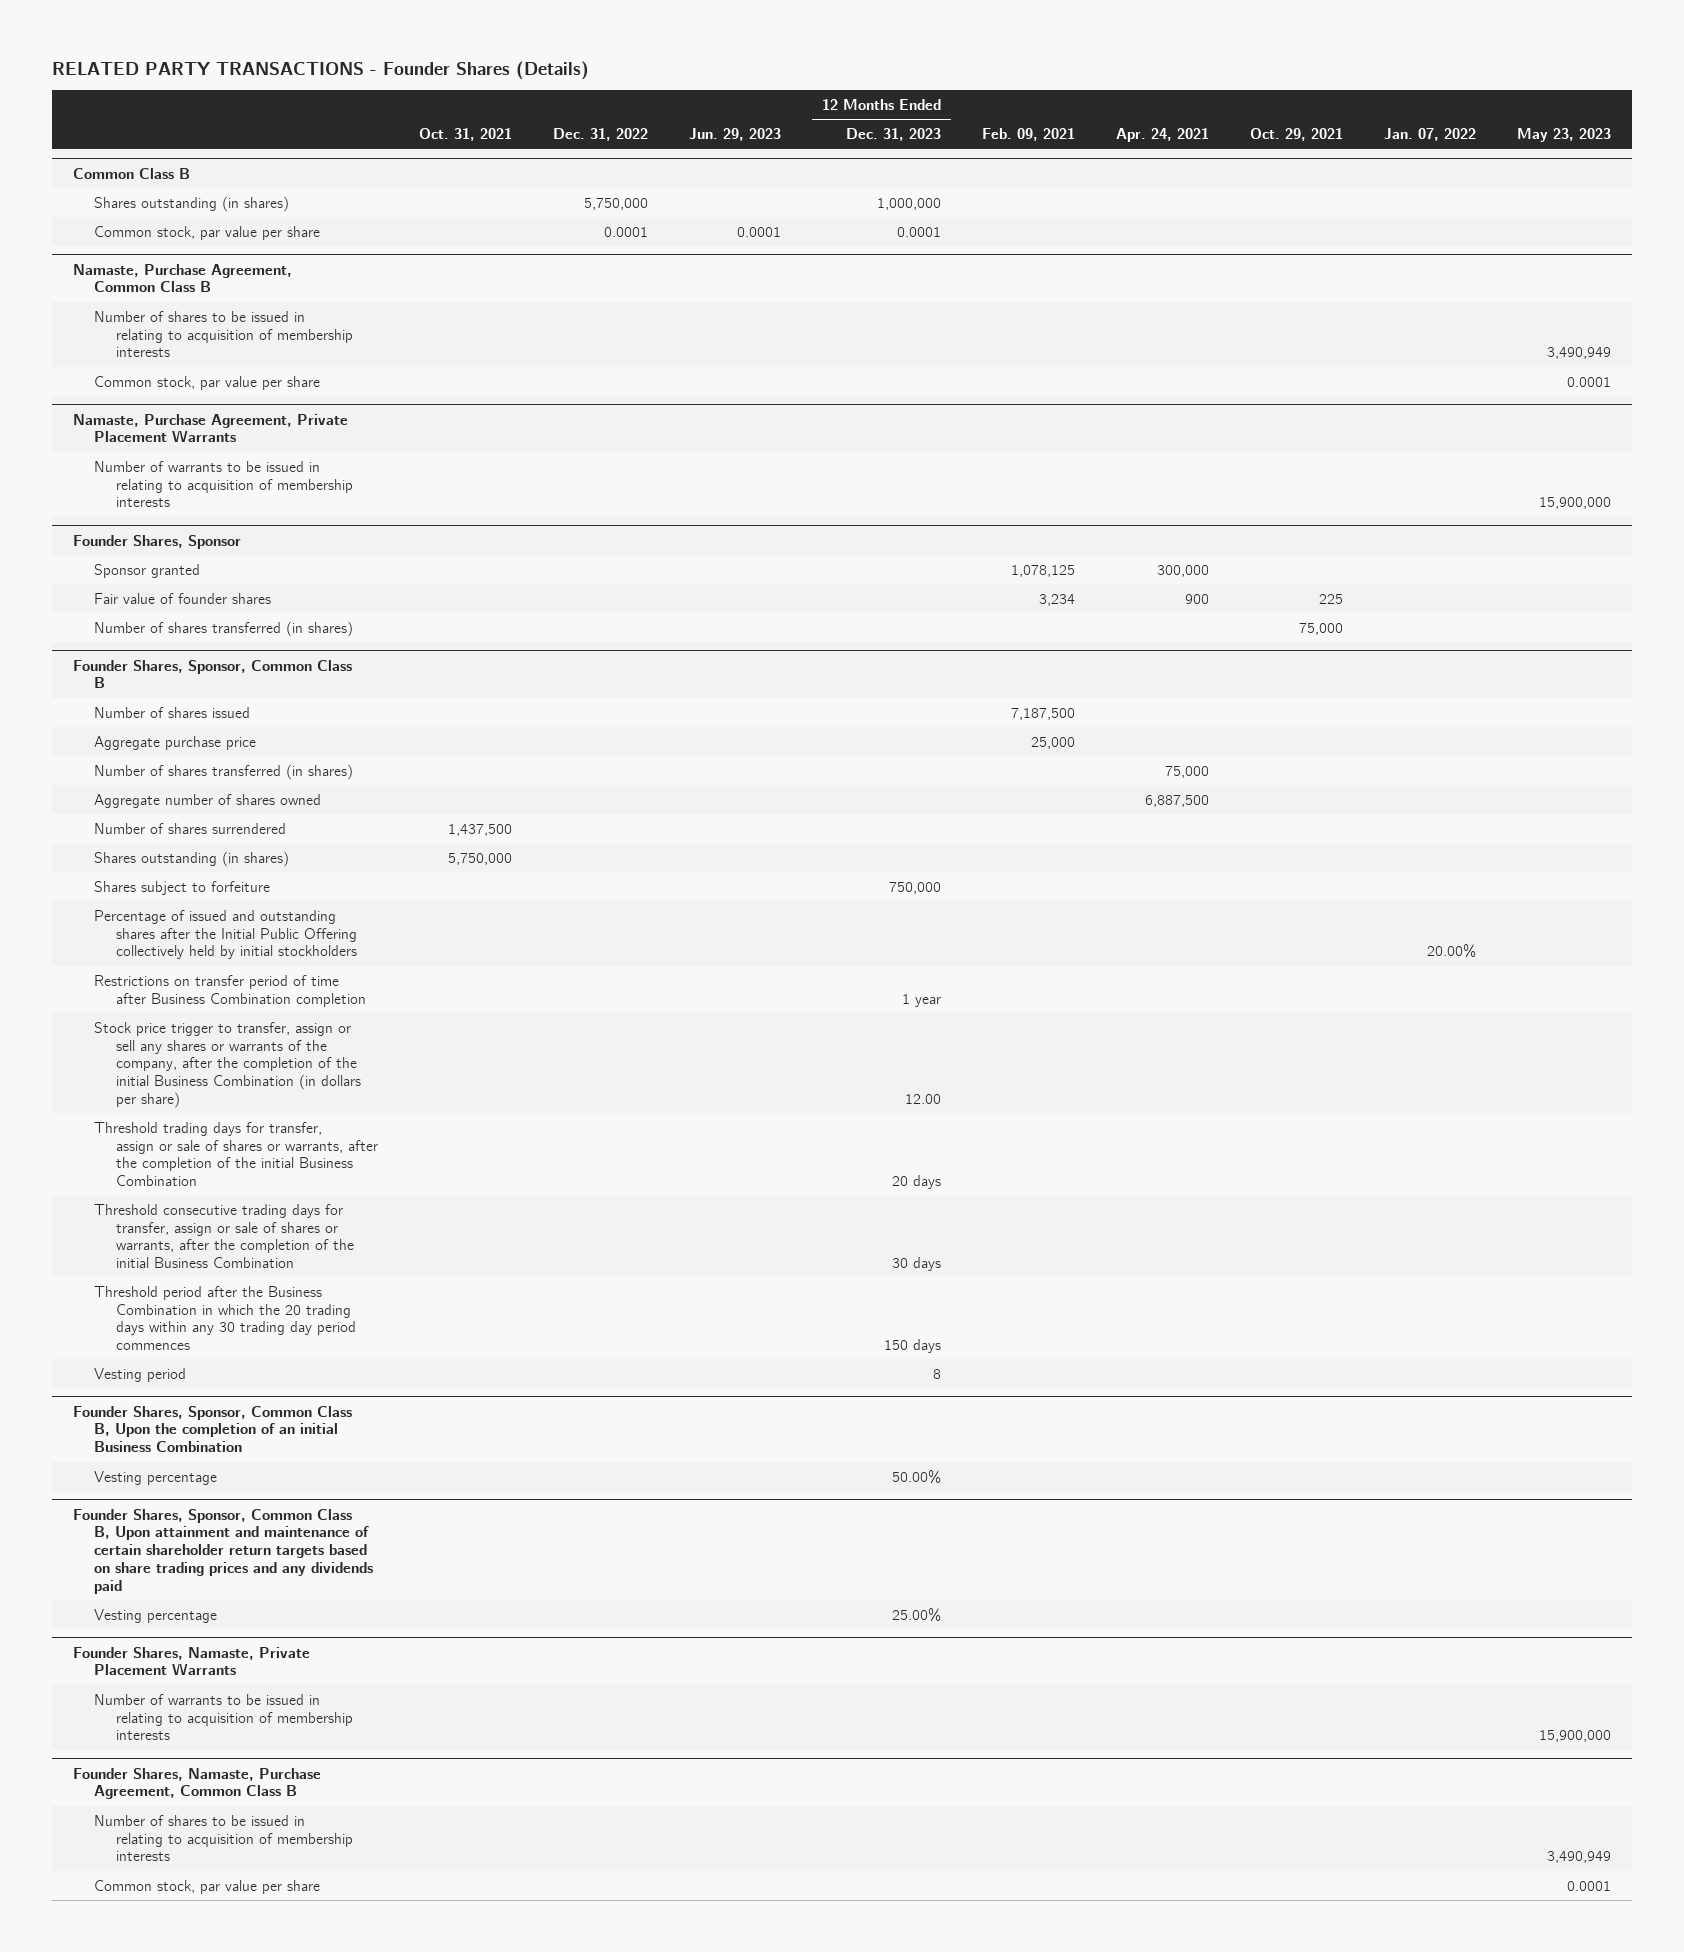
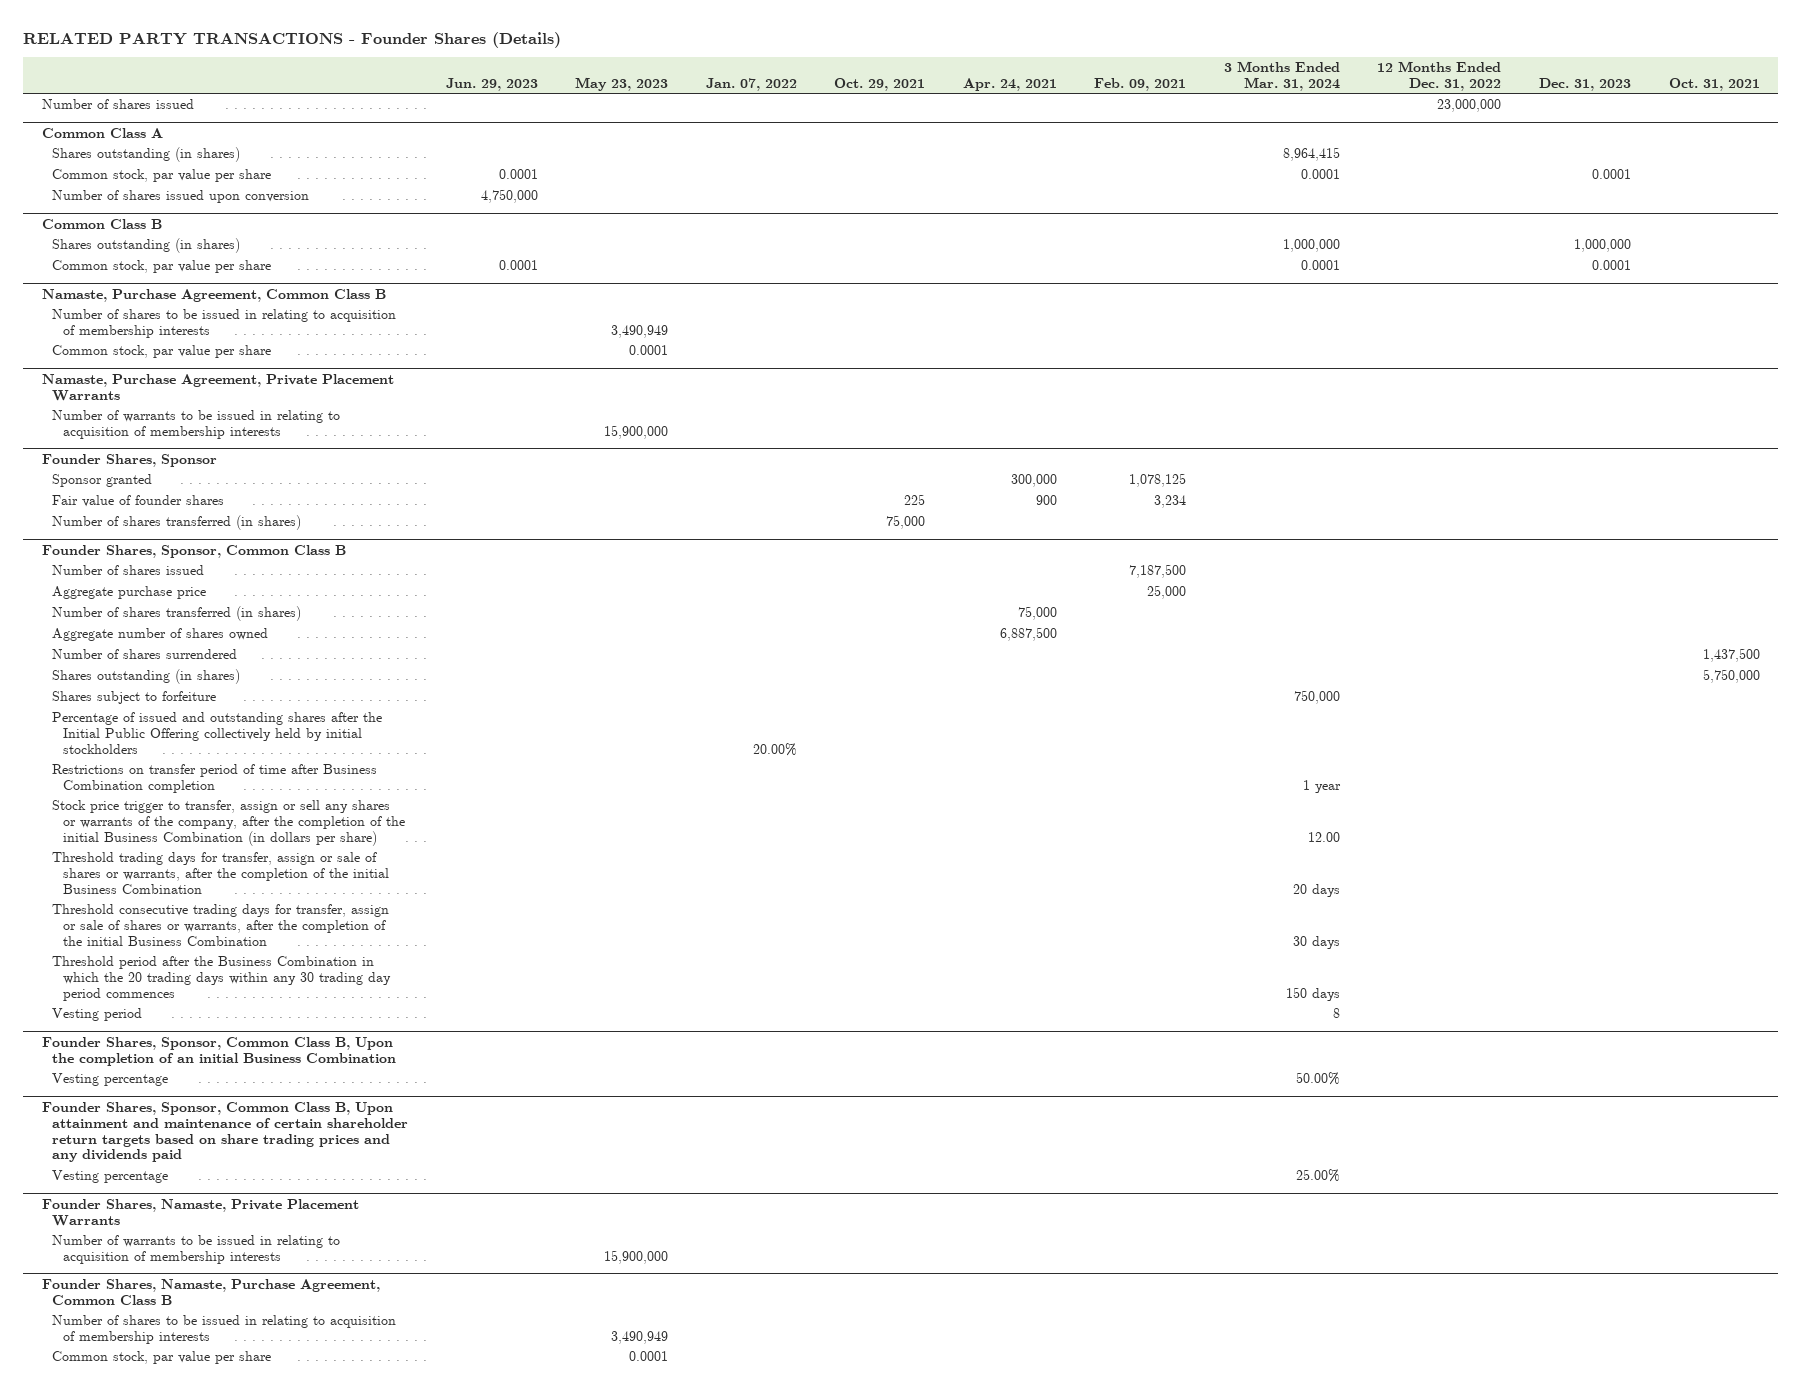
- | Oct. 31, 2021 | Dec. 31, 2022 | Jun. 29, 2023 | 12 Months Ended Dec. 31, 2023 | Feb. 09, 2021 | Apr. 24, 2021 | Oct. 29, 2021 | Jan. 07, 2022 | May 23, 2023
+ | Jun. 29, 2023 | May 23, 2023 | Jan. 07, 2022 | Oct. 29, 2021 | Apr. 24, 2021 | Feb. 09, 2021 | 3 Months Ended Mar. 31, 2024 | 12 Months Ended Dec. 31, 2022 | Dec. 31, 2023 | Oct. 31, 2021
+ Number of shares issued | | | | | | | | 23,000,000 | |
+ Common Class A
+ Shares outstanding (in shares) | | | | | | | 8,964,415 | | |
+ Common stock, par value per share | 0.0001 | | | | | | 0.0001 | | 0.0001 |
+ Number of shares issued upon conversion | 4,750,000 | | | | | | | | |

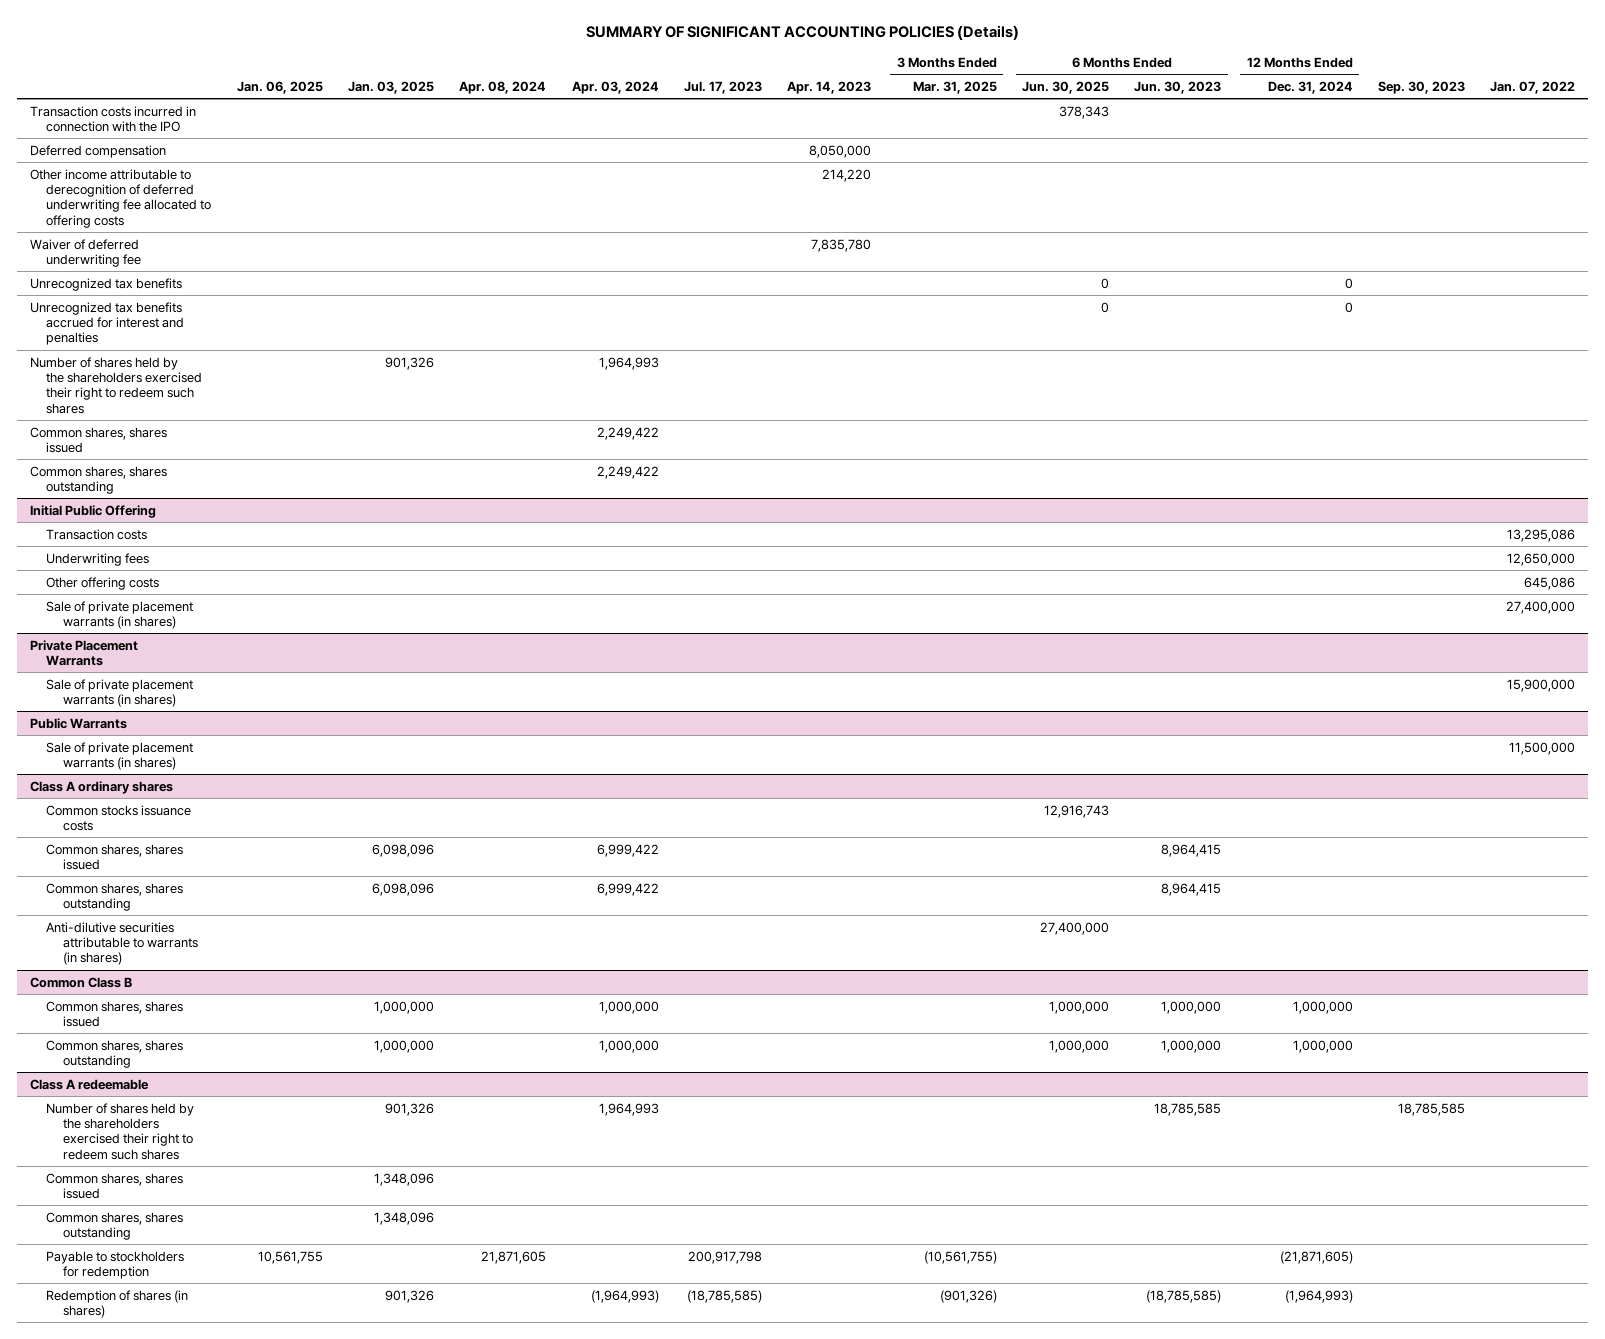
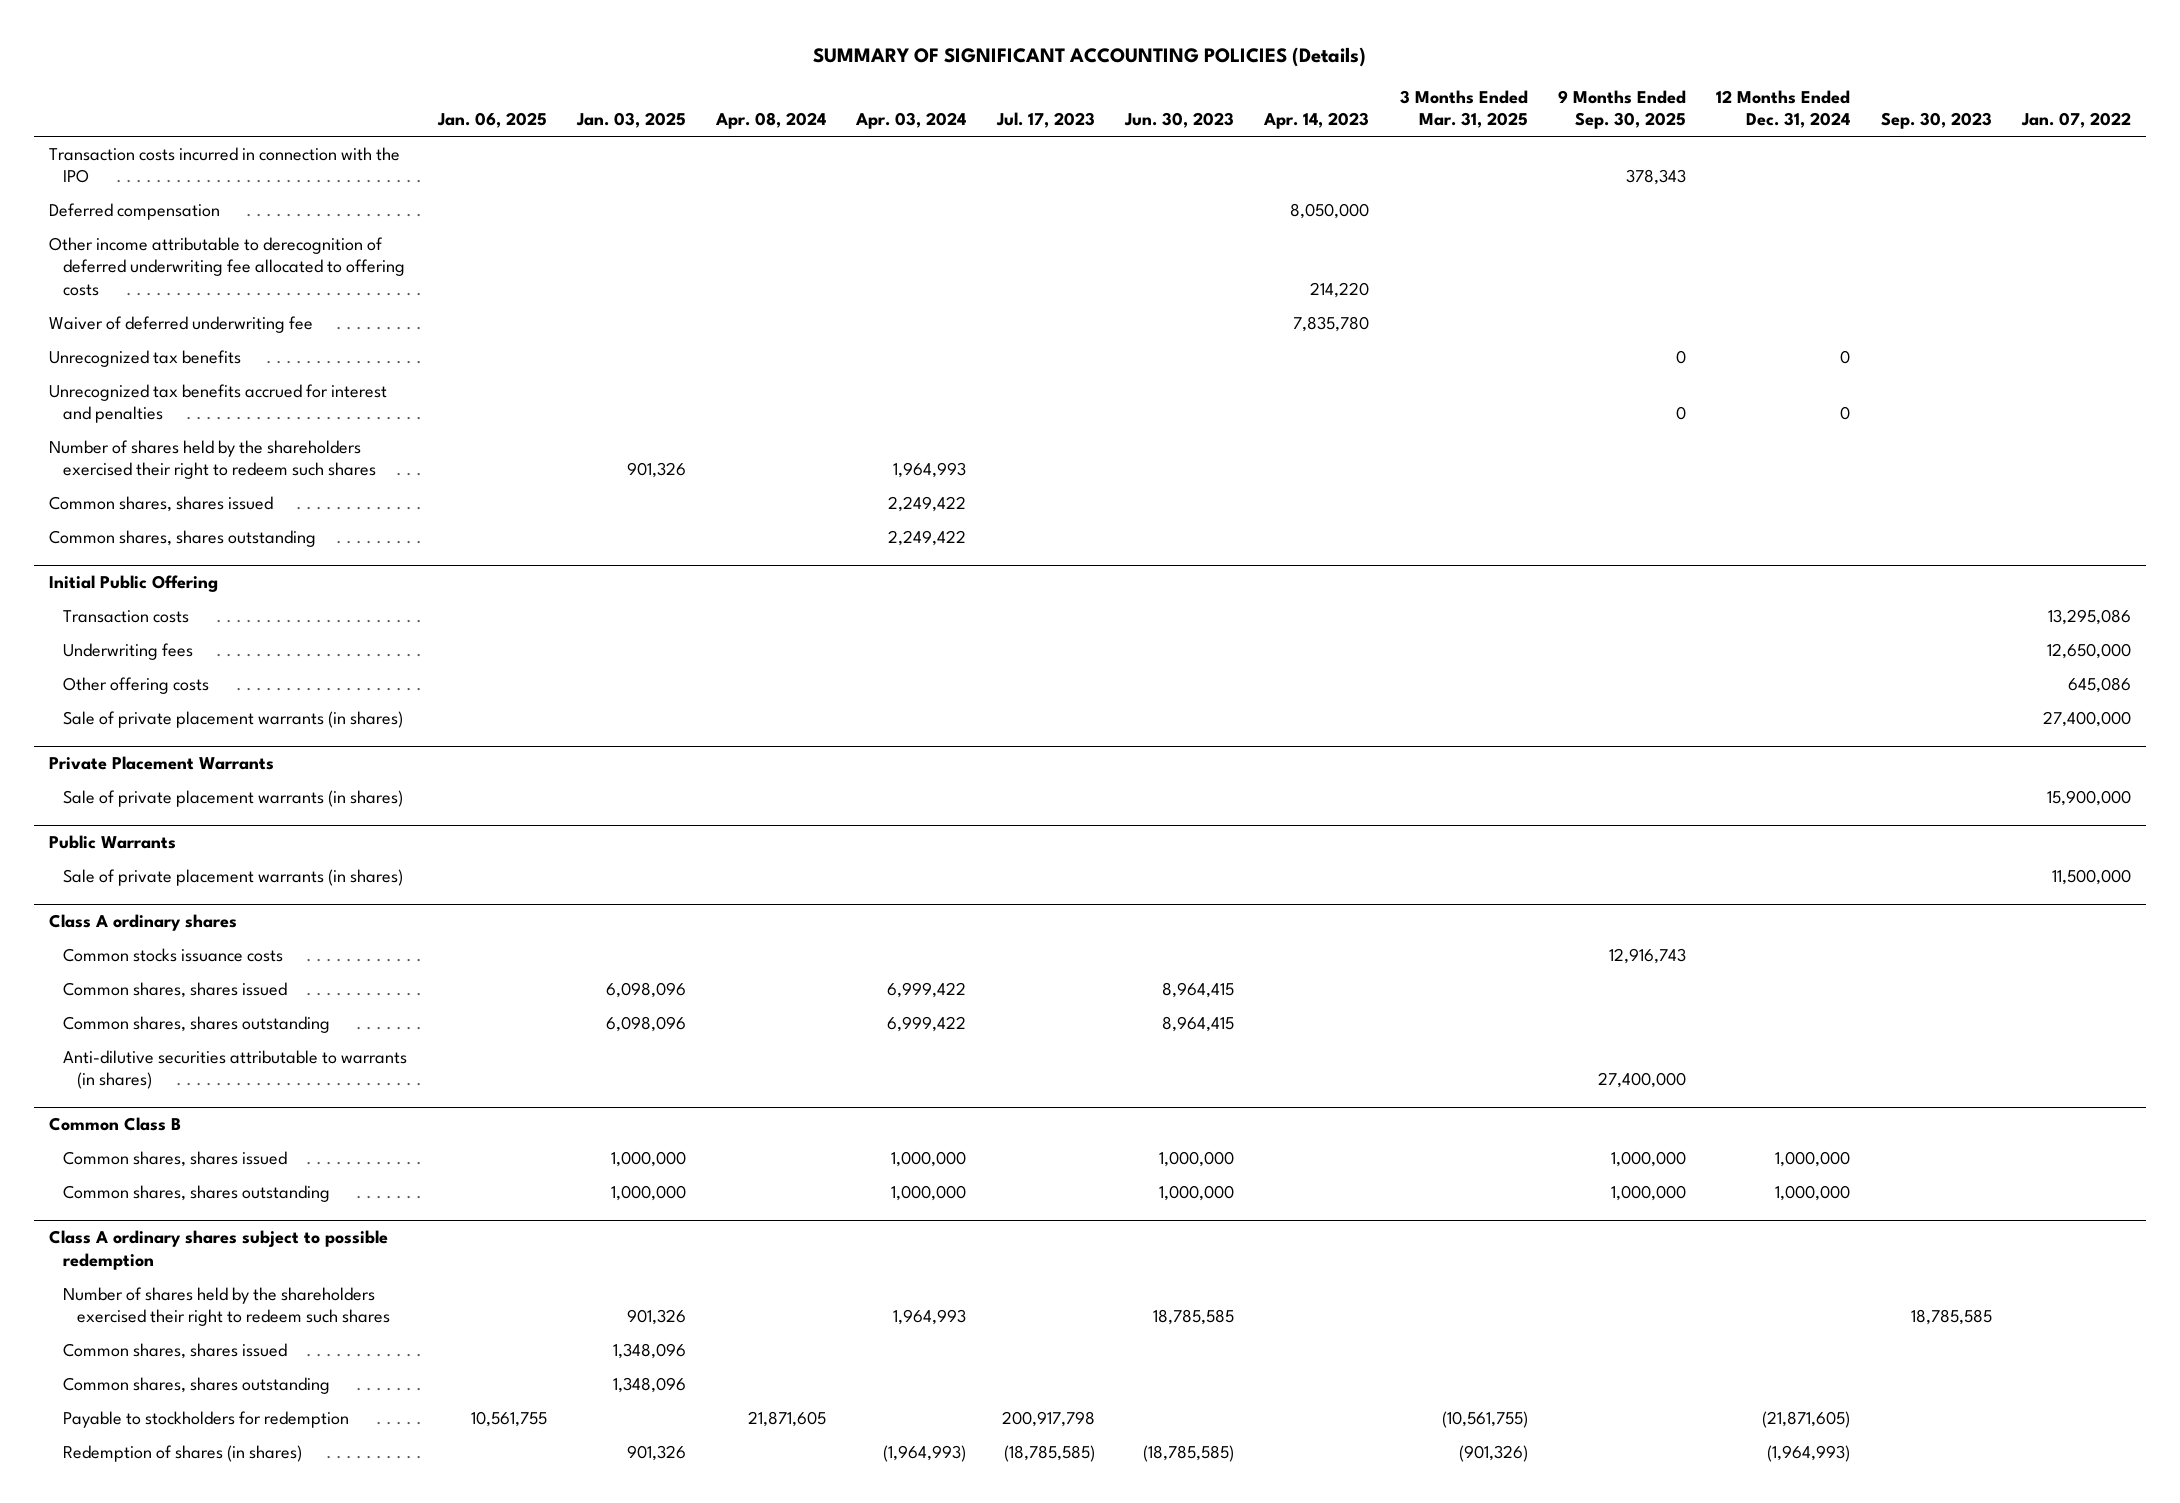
- | Jan. 06, 2025 | Jan. 03, 2025 | Apr. 08, 2024 | Apr. 03, 2024 | Jul. 17, 2023 | Apr. 14, 2023 | 3 Months Ended Mar. 31, 2025 | 6 Months Ended Jun. 30, 2025 | 6 Months Ended Jun. 30, 2023 | 12 Months Ended Dec. 31, 2024 | Sep. 30, 2023 | Jan. 07, 2022
+ | Jan. 06, 2025 | Jan. 03, 2025 | Apr. 08, 2024 | Apr. 03, 2024 | Jul. 17, 2023 | Jun. 30, 2023 | Apr. 14, 2023 | 3 Months Ended Mar. 31, 2025 | 9 Months Ended Sep. 30, 2025 | 12 Months Ended Dec. 31, 2024 | Sep. 30, 2023 | Jan. 07, 2022
- Class A redeemable
+ Class A ordinary shares subject to possible redemption

